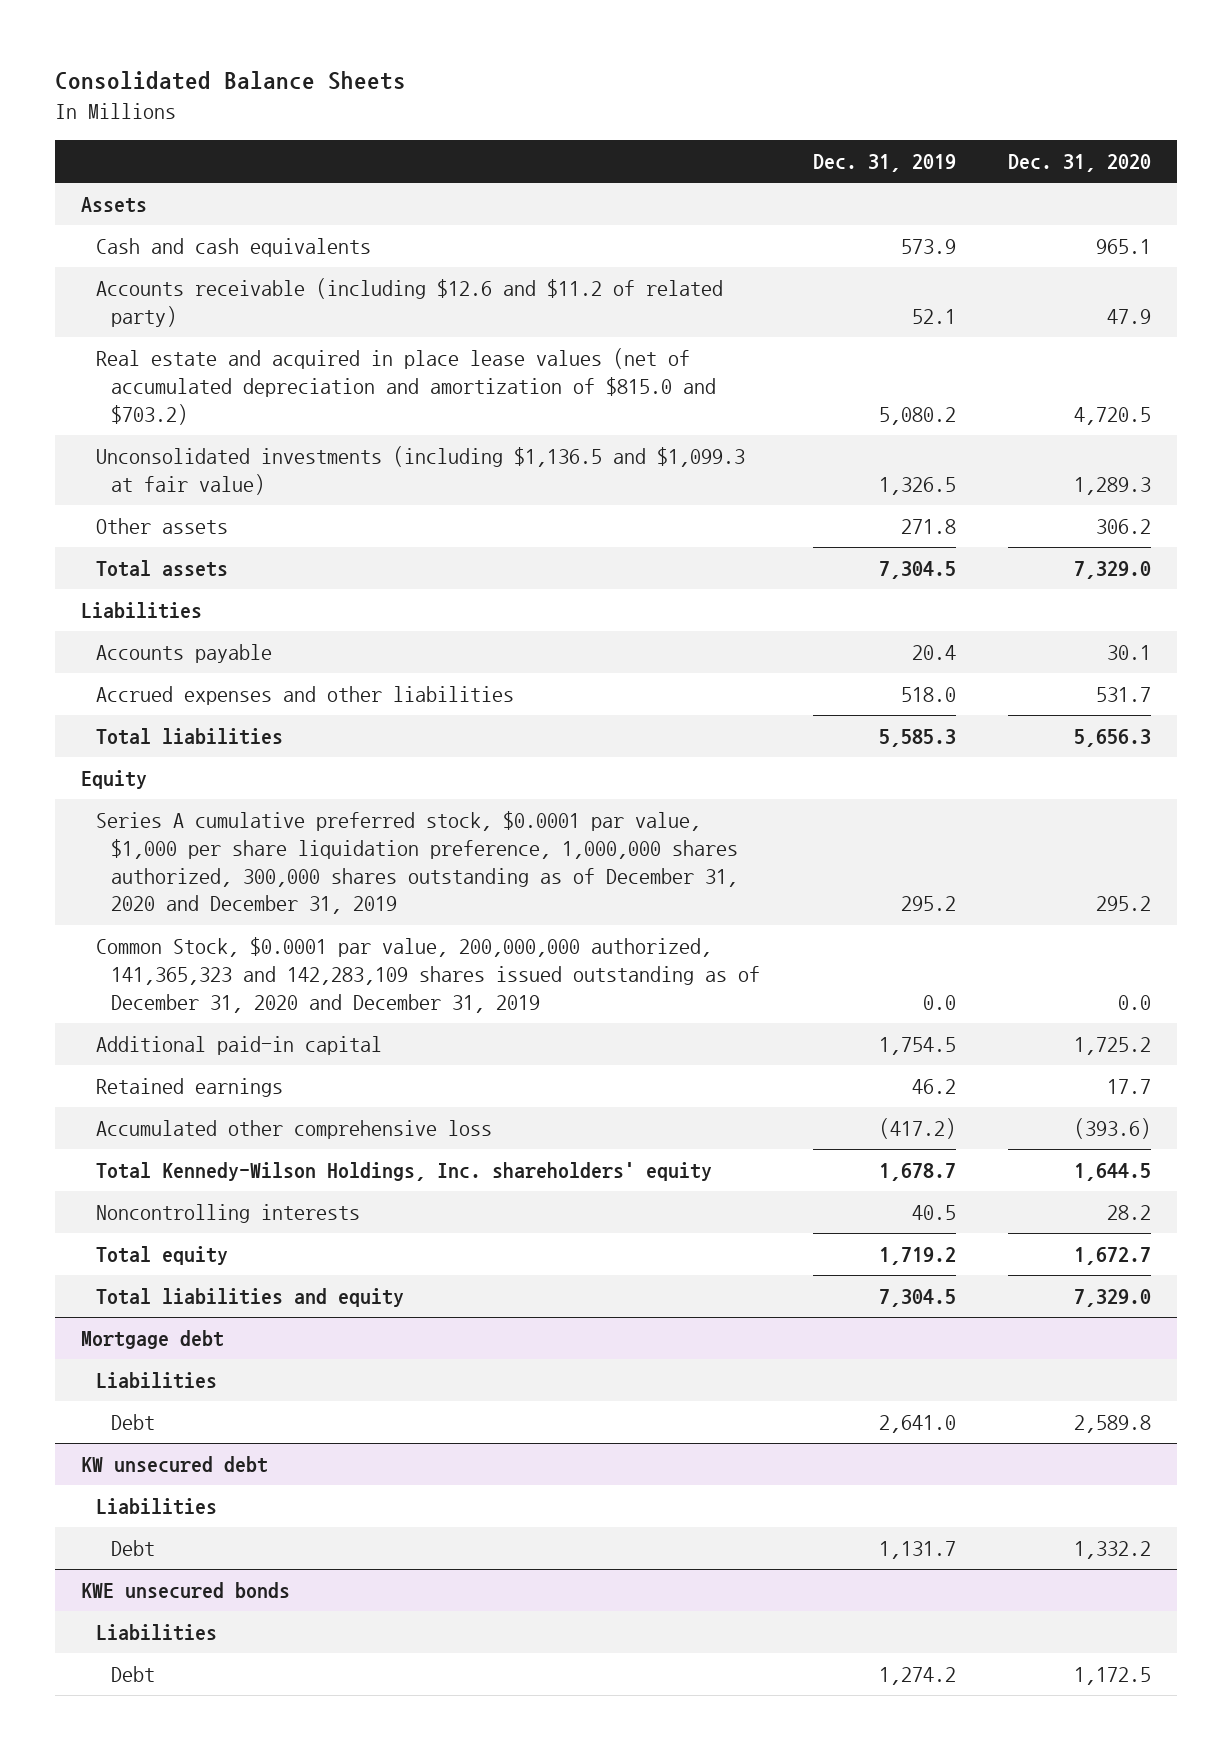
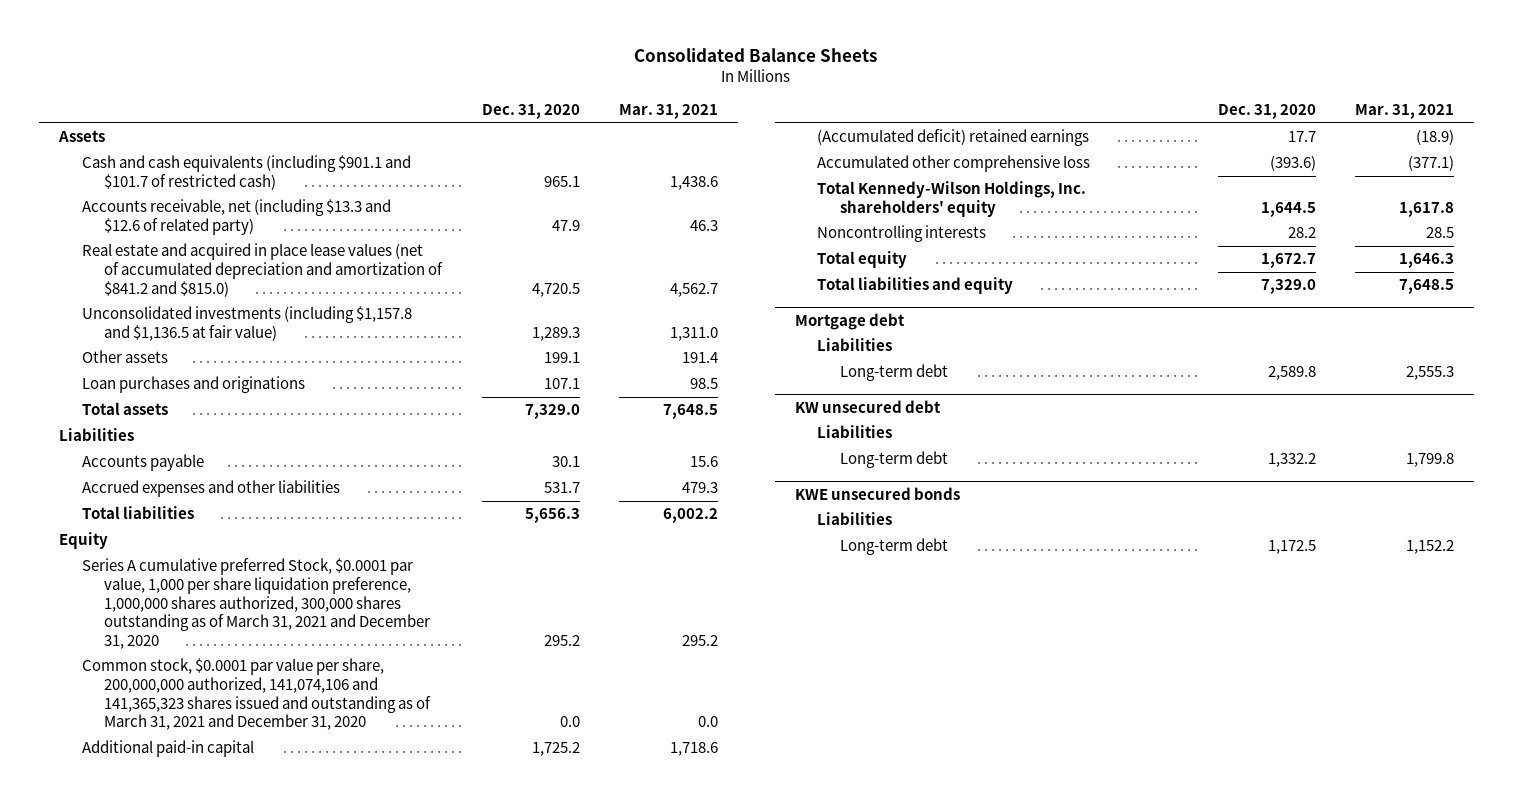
- | Dec. 31, 2019 | Dec. 31, 2020
+ | Dec. 31, 2020 | Mar. 31, 2021
- Cash and cash equivalents | 573.9 | 965.1
- Accounts receivable (including $12.6 and $11.2 of related party) | 52.1 | 47.9
- Real estate and acquired in place lease values (net of accumulated depreciation and amortization of $815.0 and $703.2) | 5,080.2 | 4,720.5
- Unconsolidated investments (including $1,136.5 and $1,099.3 at fair value) | 1,326.5 | 1,289.3
- Other assets | 271.8 | 306.2
+ Cash and cash equivalents (including $901.1 and $101.7 of restricted cash) | 965.1 | 1,438.6
+ Accounts receivable, net (including $13.3 and $12.6 of related party) | 47.9 | 46.3
+ Real estate and acquired in place lease values (net of accumulated depreciation and amortization of $841.2 and $815.0) | 4,720.5 | 4,562.7
+ Unconsolidated investments (including $1,157.8 and $1,136.5 at fair value) | 1,289.3 | 1,311.0
+ Other assets | 199.1 | 191.4
+ Loan purchases and originations | 107.1 | 98.5
- Series A cumulative preferred stock, $0.0001 par value, $1,000 per share liquidation preference, 1,000,000 shares authorized, 300,000 shares outstanding as of December 31, 2020 and December 31, 2019 | 295.2 | 295.2
- Common Stock, $0.0001 par value, 200,000,000 authorized, 141,365,323 and 142,283,109 shares issued outstanding as of December 31, 2020 and December 31, 2019 | 0.0 | 0.0
+ Series A cumulative preferred Stock, $0.0001 par value, 1,000 per share liquidation preference, 1,000,000 shares authorized, 300,000 shares outstanding as of March 31, 2021 and December 31, 2020 | 295.2 | 295.2
+ Common stock, $0.0001 par value per share, 200,000,000 authorized, 141,074,106 and 141,365,323 shares issued and outstanding as of March 31, 2021 and December 31, 2020 | 0.0 | 0.0
- Retained earnings | 46.2 | 17.7
+ (Accumulated deficit) retained earnings | 17.7 | (18.9)
@ Mortgage debt
- Debt | 2,641.0 | 2,589.8
+ Long-term debt | 2,589.8 | 2,555.3
@ KW unsecured debt
- Debt | 1,131.7 | 1,332.2
+ Long-term debt | 1,332.2 | 1,799.8
@ KWE unsecured bonds
- Debt | 1,274.2 | 1,172.5
+ Long-term debt | 1,172.5 | 1,152.2

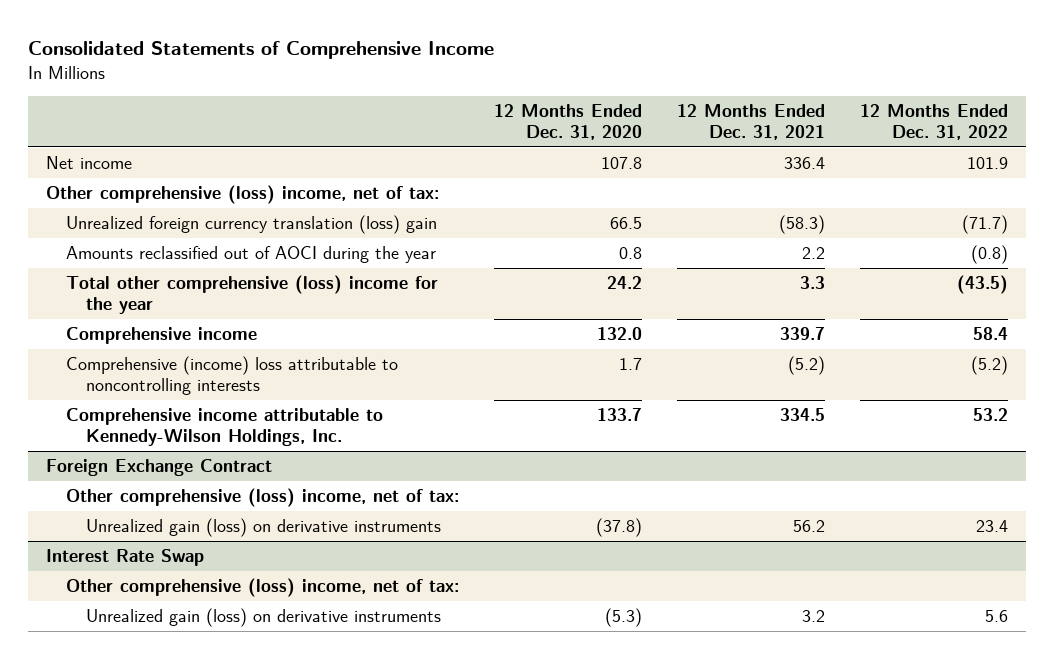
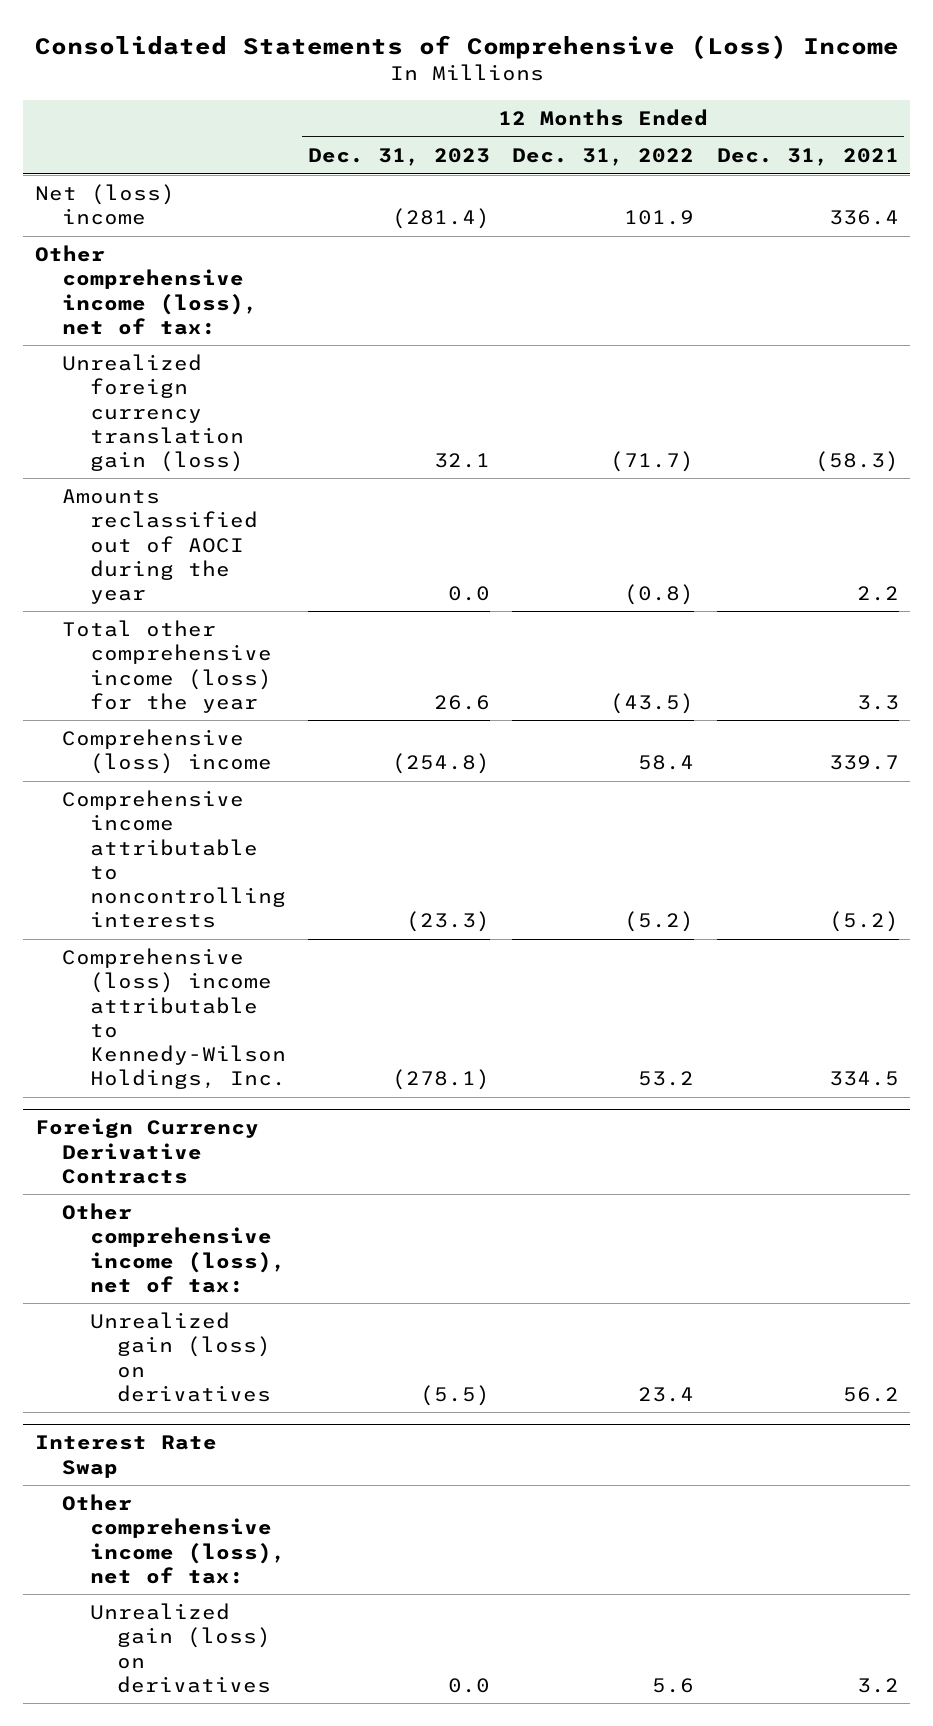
- Consolidated Statements of Comprehensive Income
+ Consolidated Statements of Comprehensive (Loss) Income
- | 12 Months Ended Dec. 31, 2020 | 12 Months Ended Dec. 31, 2021 | 12 Months Ended Dec. 31, 2022
+ | 12 Months Ended Dec. 31, 2023 | 12 Months Ended Dec. 31, 2022 | 12 Months Ended Dec. 31, 2021
- Net income | 107.8 | 336.4 | 101.9
- Other comprehensive (loss) income, net of tax:
- Unrealized foreign currency translation (loss) gain | 66.5 | (58.3) | (71.7)
+ Net (loss) income | (281.4) | 101.9 | 336.4
+ Other comprehensive income (loss), net of tax:
+ Unrealized foreign currency translation gain (loss) | 32.1 | (71.7) | (58.3)
- Total other comprehensive (loss) income for the year | 24.2 | 3.3 | (43.5)
- Comprehensive income | 132.0 | 339.7 | 58.4
- Comprehensive (income) loss attributable to noncontrolling interests | 1.7 | (5.2) | (5.2)
- Comprehensive income attributable to Kennedy-Wilson Holdings, Inc. | 133.7 | 334.5 | 53.2
- Foreign Exchange Contract
- Other comprehensive (loss) income, net of tax:
- Unrealized gain (loss) on derivative instruments | (37.8) | 56.2 | 23.4
+ Total other comprehensive income (loss) for the year | 26.6 | (43.5) | 3.3
+ Comprehensive (loss) income | (254.8) | 58.4 | 339.7
+ Comprehensive income attributable to noncontrolling interests | (23.3) | (5.2) | (5.2)
+ Comprehensive (loss) income attributable to Kennedy-Wilson Holdings, Inc. | (278.1) | 53.2 | 334.5
+ Foreign Currency Derivative Contracts
+ Other comprehensive income (loss), net of tax:
+ Unrealized gain (loss) on derivatives | (5.5) | 23.4 | 56.2
@ Interest Rate Swap
- Other comprehensive (loss) income, net of tax:
- Unrealized gain (loss) on derivative instruments | (5.3) | 3.2 | 5.6
+ Other comprehensive income (loss), net of tax:
+ Unrealized gain (loss) on derivatives | 0.0 | 5.6 | 3.2

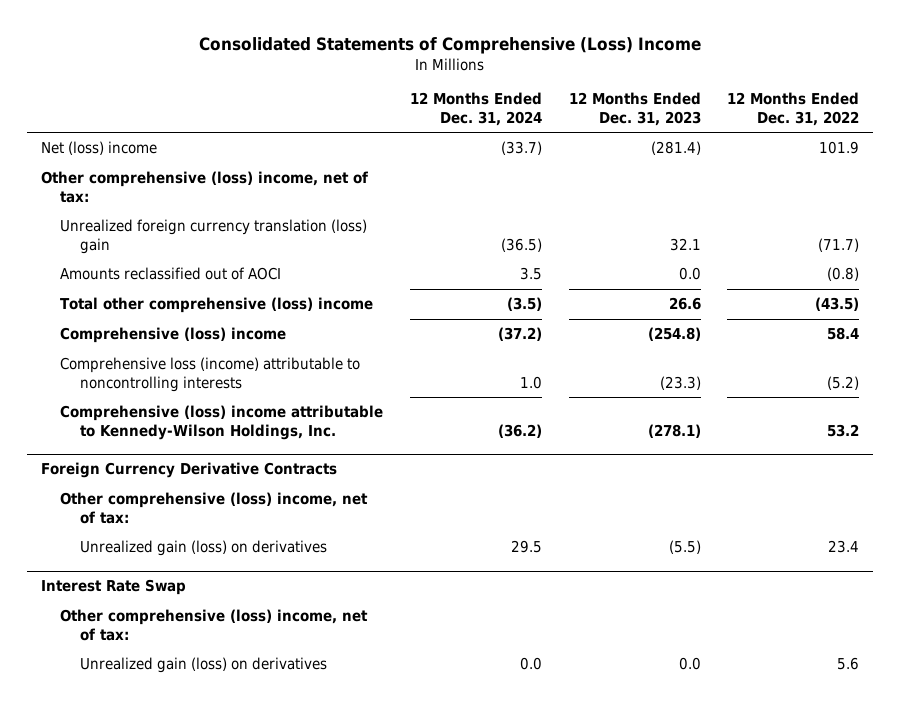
- | 12 Months Ended Dec. 31, 2023 | 12 Months Ended Dec. 31, 2022 | 12 Months Ended Dec. 31, 2021
+ | 12 Months Ended Dec. 31, 2024 | 12 Months Ended Dec. 31, 2023 | 12 Months Ended Dec. 31, 2022
- Other comprehensive income (loss), net of tax:
- Unrealized foreign currency translation gain (loss) | 32.1 | (71.7) | (58.3)
- Amounts reclassified out of AOCI during the year | 0.0 | (0.8) | 2.2
- Total other comprehensive income (loss) for the year | 26.6 | (43.5) | 3.3
+ Other comprehensive (loss) income, net of tax:
+ Unrealized foreign currency translation (loss) gain | (36.5) | 32.1 | (71.7)
+ Amounts reclassified out of AOCI | 3.5 | 0.0 | (0.8)
+ Total other comprehensive (loss) income | (3.5) | 26.6 | (43.5)
- Comprehensive income attributable to noncontrolling interests | (23.3) | (5.2) | (5.2)
+ Comprehensive loss (income) attributable to noncontrolling interests | 1.0 | (23.3) | (5.2)
@ Foreign Currency Derivative Contracts
- Other comprehensive income (loss), net of tax:
+ Other comprehensive (loss) income, net of tax:
@ Interest Rate Swap
- Other comprehensive income (loss), net of tax:
+ Other comprehensive (loss) income, net of tax:

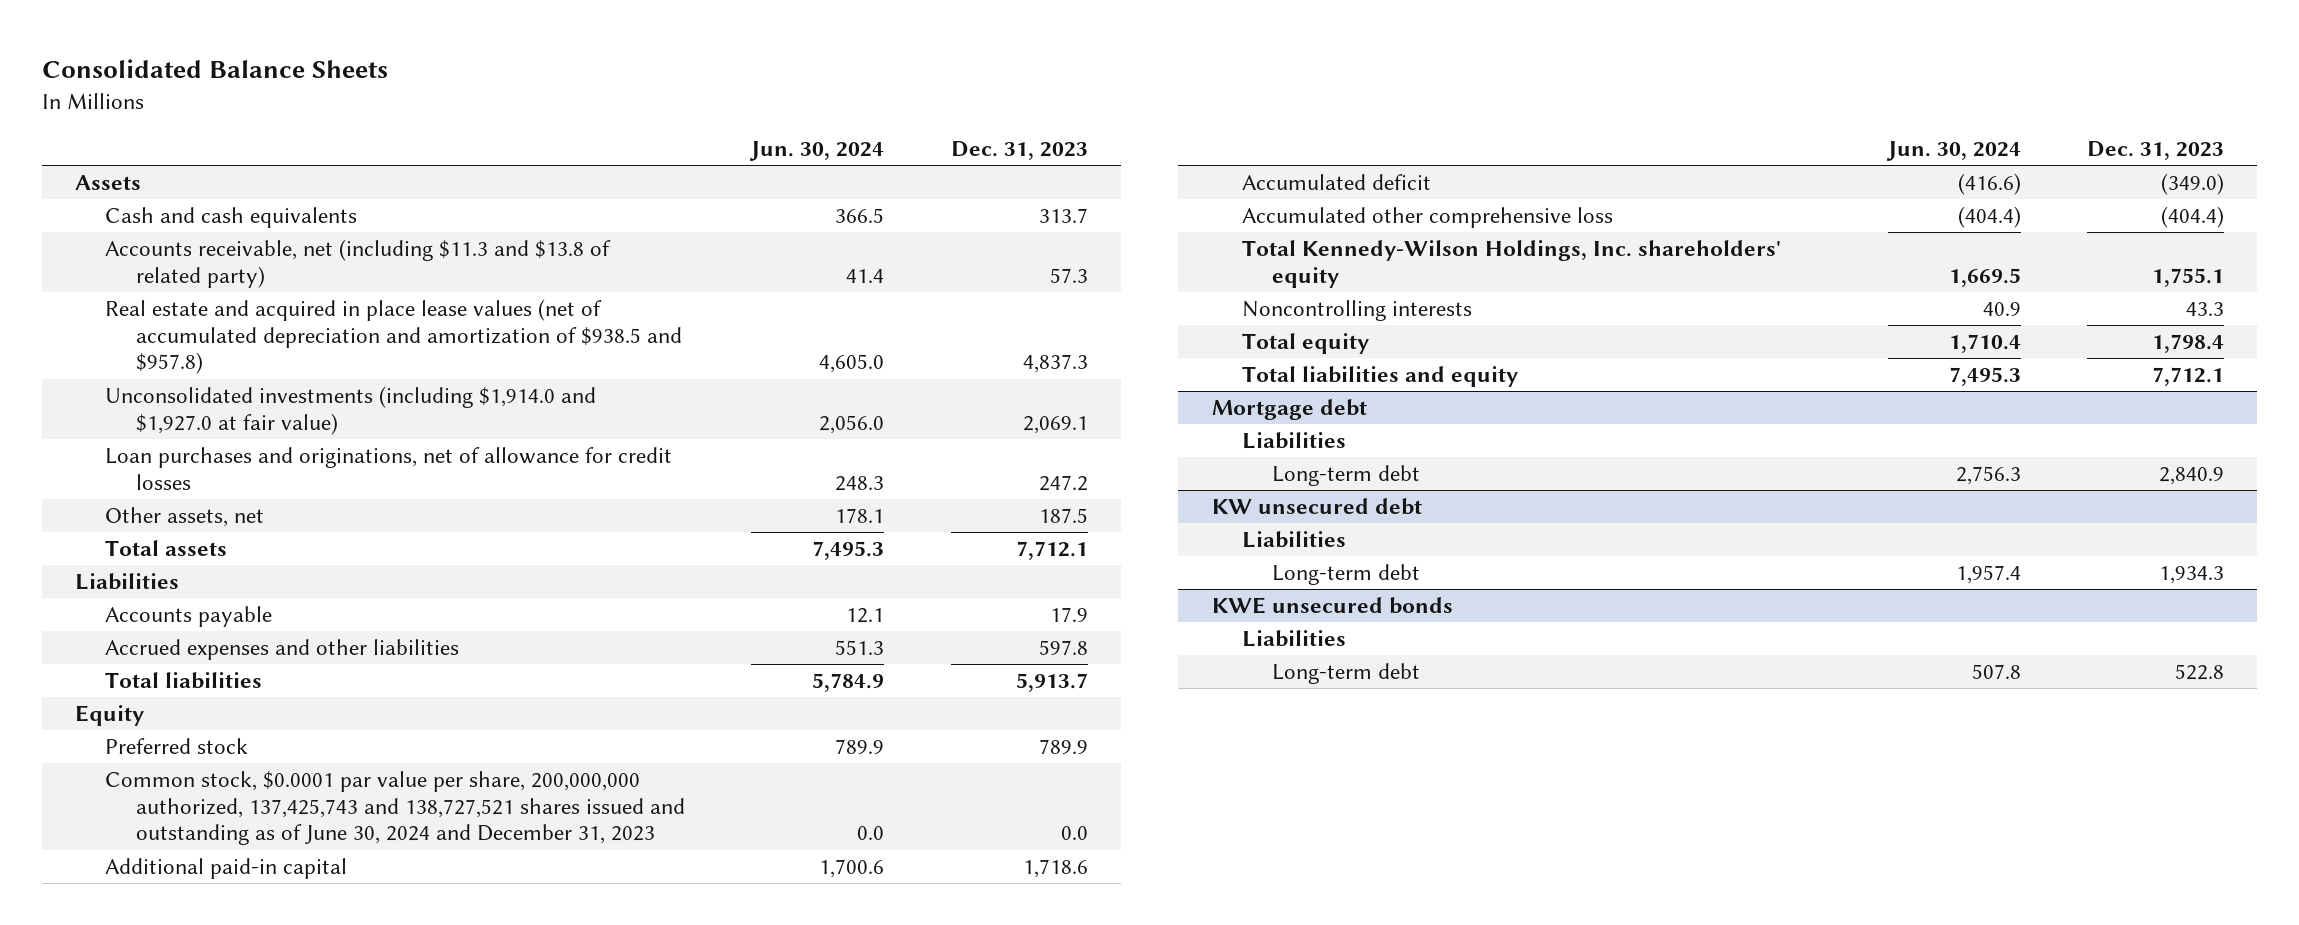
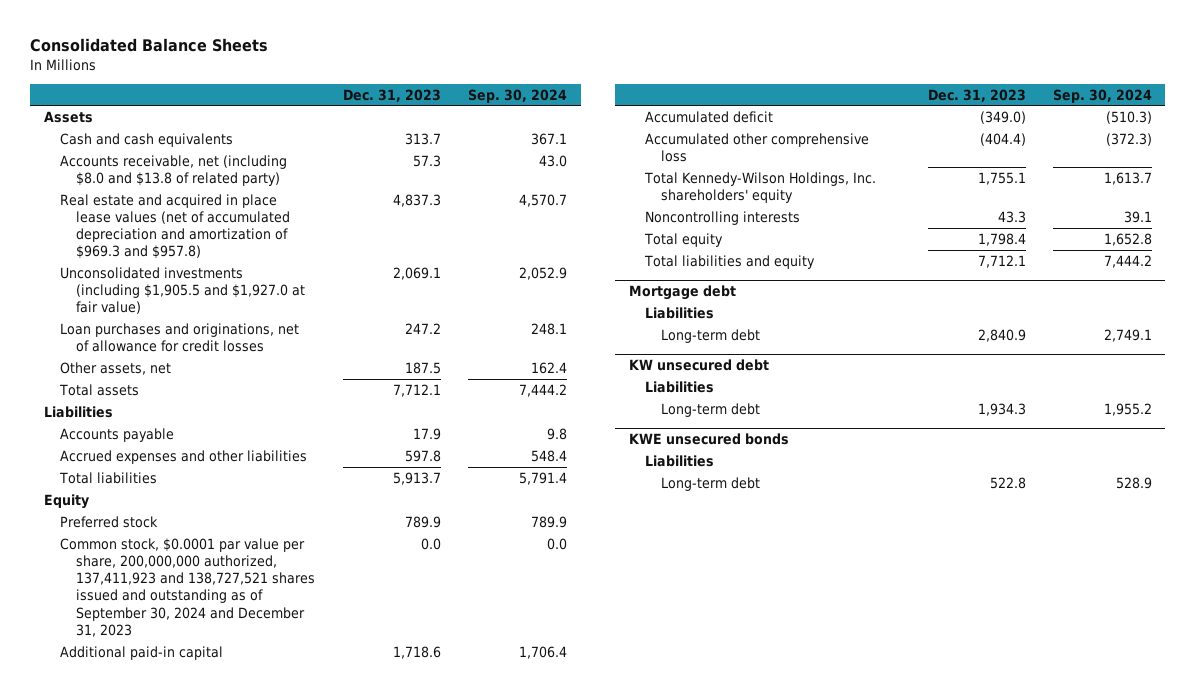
- | Jun. 30, 2024 | Dec. 31, 2023
+ | Dec. 31, 2023 | Sep. 30, 2024
- Accounts receivable, net (including $11.3 and $13.8 of related party) | 41.4 | 57.3
- Real estate and acquired in place lease values (net of accumulated depreciation and amortization of $938.5 and $957.8) | 4,605.0 | 4,837.3
- Unconsolidated investments (including $1,914.0 and $1,927.0 at fair value) | 2,056.0 | 2,069.1
+ Accounts receivable, net (including $8.0 and $13.8 of related party) | 57.3 | 43.0
+ Real estate and acquired in place lease values (net of accumulated depreciation and amortization of $969.3 and $957.8) | 4,837.3 | 4,570.7
+ Unconsolidated investments (including $1,905.5 and $1,927.0 at fair value) | 2,069.1 | 2,052.9
- Common stock, $0.0001 par value per share, 200,000,000 authorized, 137,425,743 and 138,727,521 shares issued and outstanding as of June 30, 2024 and December 31, 2023 | 0.0 | 0.0
+ Common stock, $0.0001 par value per share, 200,000,000 authorized, 137,411,923 and 138,727,521 shares issued and outstanding as of September 30, 2024 and December 31, 2023 | 0.0 | 0.0

